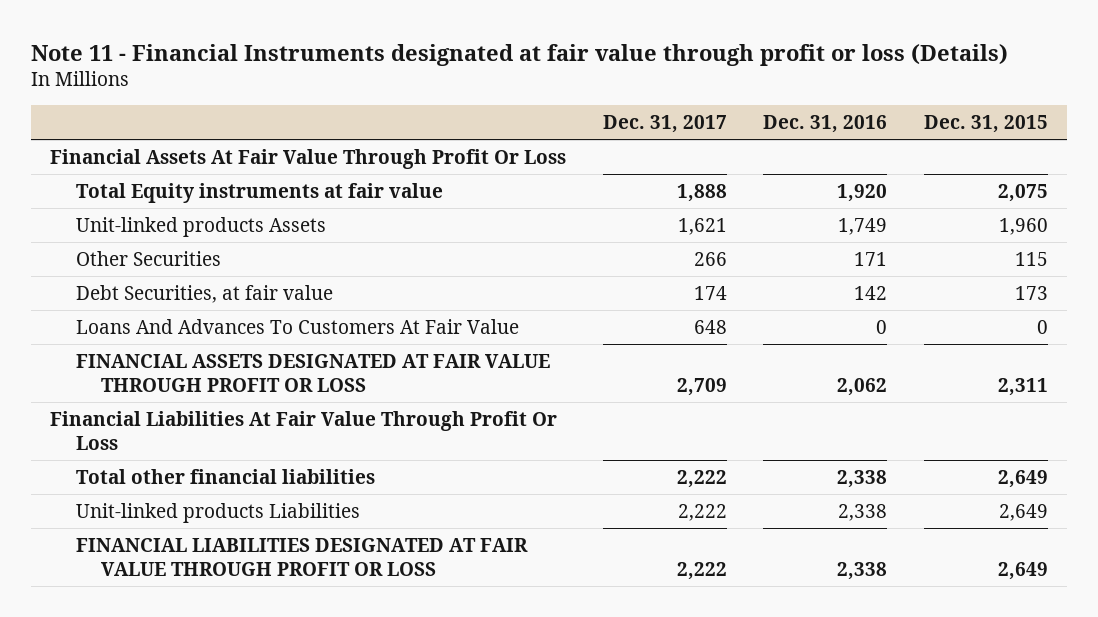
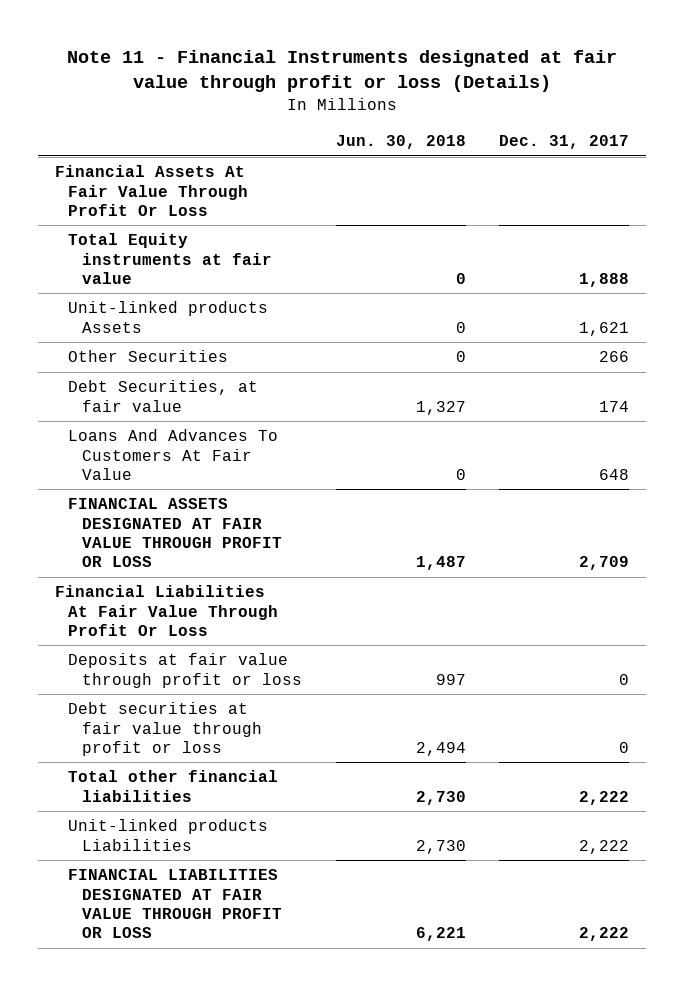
- | Dec. 31, 2017 | Dec. 31, 2016 | Dec. 31, 2015
+ | Jun. 30, 2018 | Dec. 31, 2017
+ Deposits at fair value through profit or loss | 997 | 0
+ Debt securities at fair value through profit or loss | 2,494 | 0

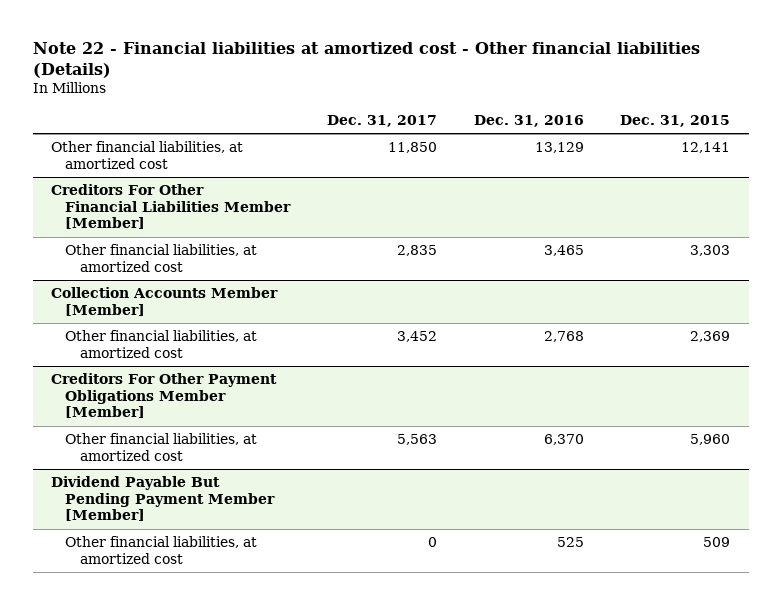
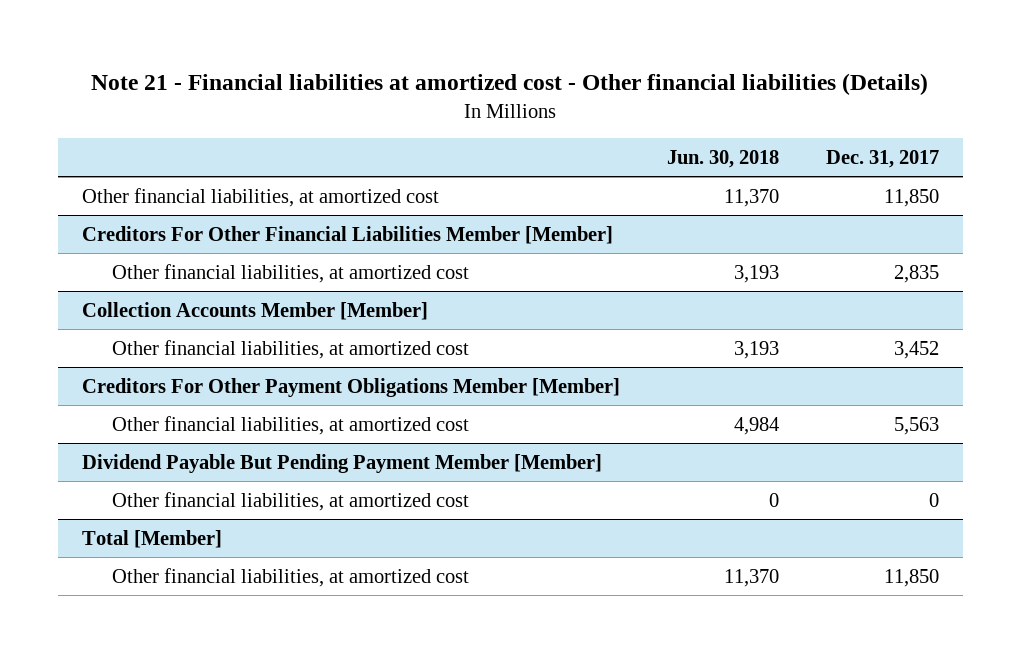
- Note 22 - Financial liabilities at amortized cost - Other financial liabilities (Details)
+ Note 21 - Financial liabilities at amortized cost - Other financial liabilities (Details)
- | Dec. 31, 2017 | Dec. 31, 2016 | Dec. 31, 2015
+ | Jun. 30, 2018 | Dec. 31, 2017
+ Total [Member]
+ Other financial liabilities, at amortized cost | 11,370 | 11,850

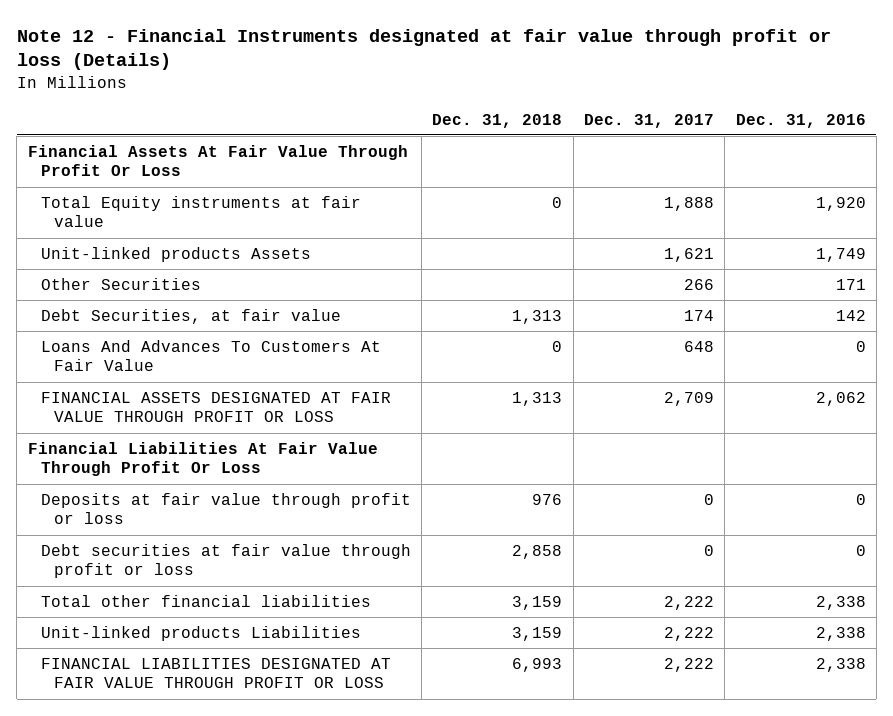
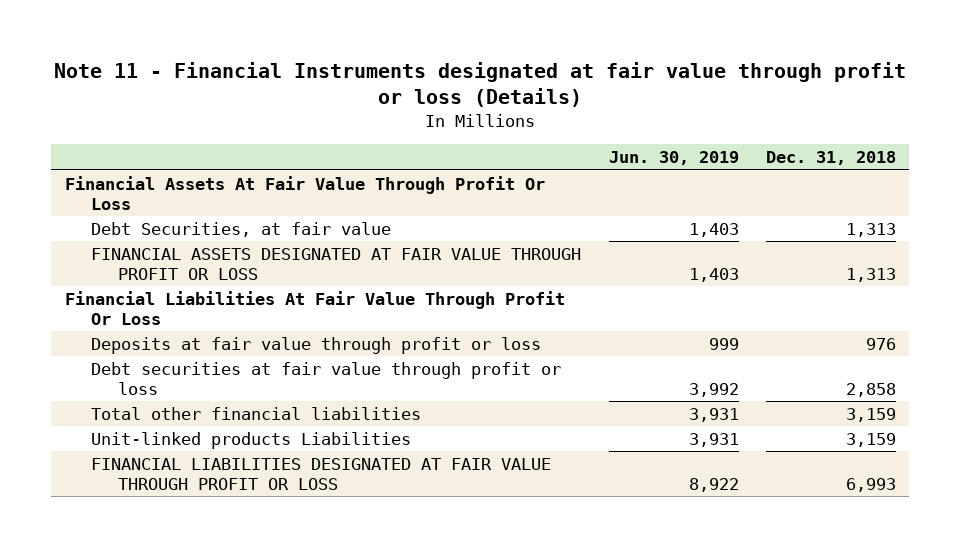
- Note 12 - Financial Instruments designated at fair value through profit or loss (Details)
+ Note 11 - Financial Instruments designated at fair value through profit or loss (Details)
- | Dec. 31, 2018 | Dec. 31, 2017 | Dec. 31, 2016
+ | Jun. 30, 2019 | Dec. 31, 2018
- Total Equity instruments at fair value | 0 | 1,888 | 1,920
- Unit-linked products Assets | | 1,621 | 1,749
- Other Securities | | 266 | 171
- Loans And Advances To Customers At Fair Value | 0 | 648 | 0

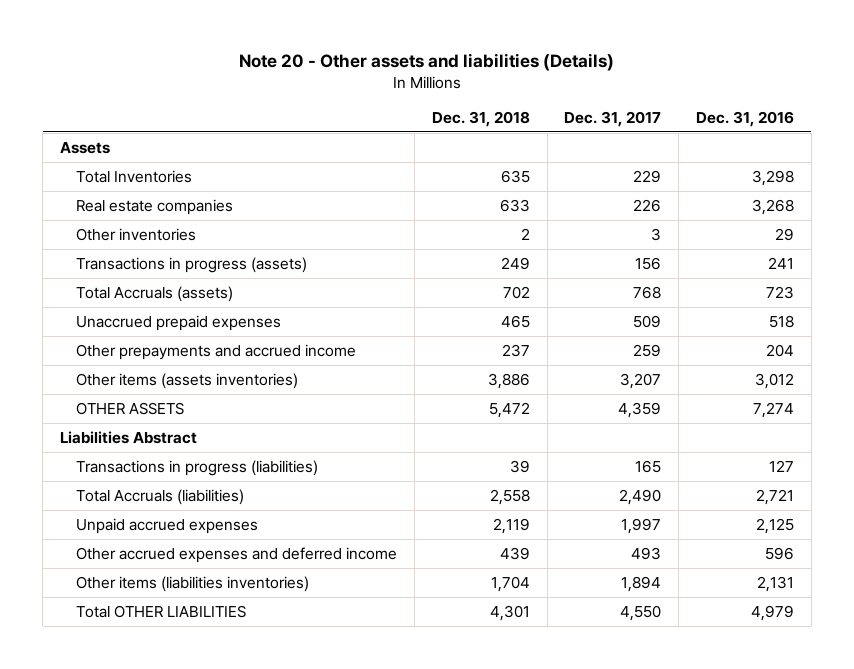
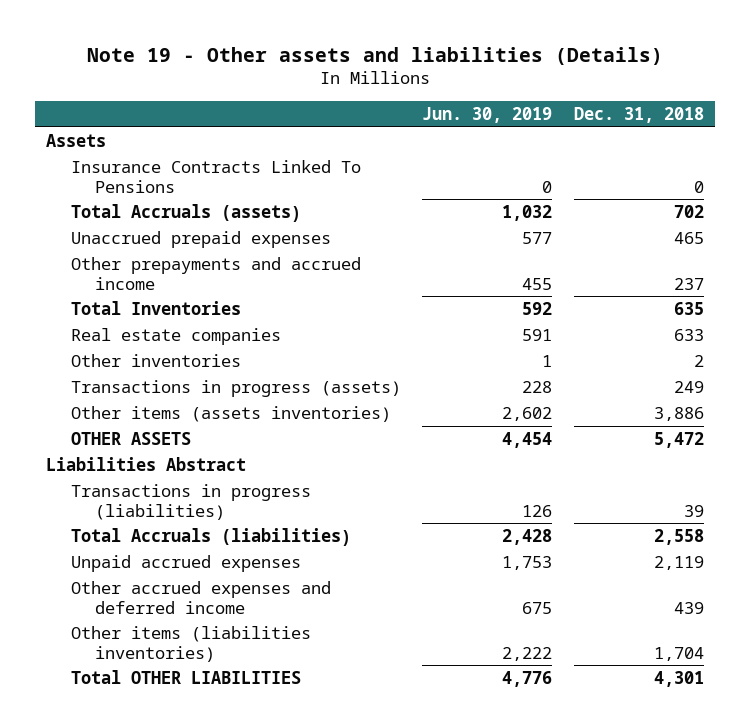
- Note 20 - Other assets and liabilities (Details)
+ Note 19 - Other assets and liabilities (Details)
- | Dec. 31, 2018 | Dec. 31, 2017 | Dec. 31, 2016
+ | Jun. 30, 2019 | Dec. 31, 2018
+ Insurance Contracts Linked To Pensions | 0 | 0
moved up: Total Accruals (assets) | 1,032 | 702
moved up: Unaccrued prepaid expenses | 577 | 465
moved up: Other prepayments and accrued income | 455 | 237

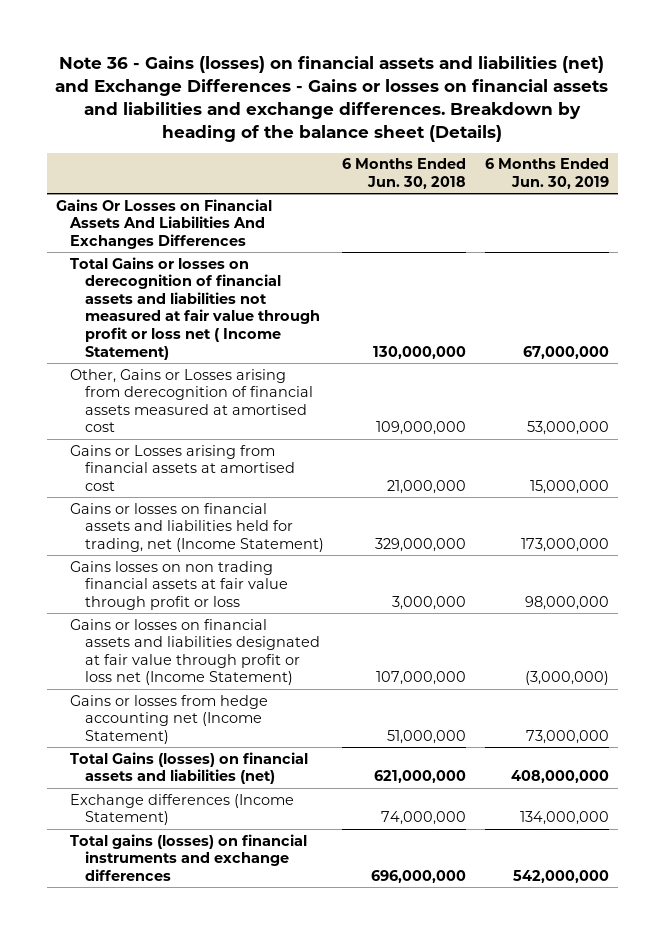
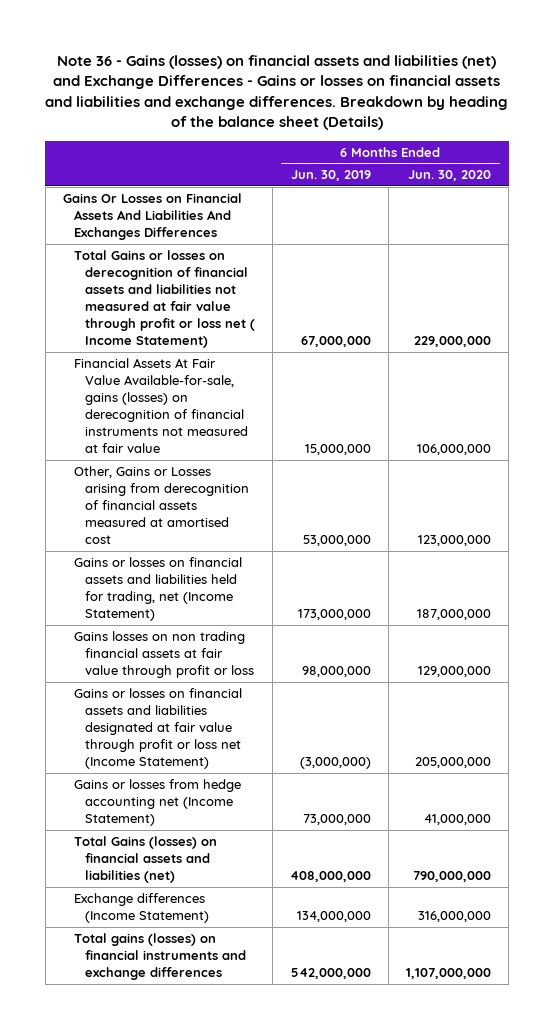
- | 6 Months Ended Jun. 30, 2018 | 6 Months Ended Jun. 30, 2019
+ | 6 Months Ended Jun. 30, 2019 | 6 Months Ended Jun. 30, 2020
+ Financial Assets At Fair Value Available-for-sale, gains (losses) on derecognition of financial instruments not measured at fair value | 15,000,000 | 106,000,000
- Gains or Losses arising from financial assets at amortised cost | 21,000,000 | 15,000,000

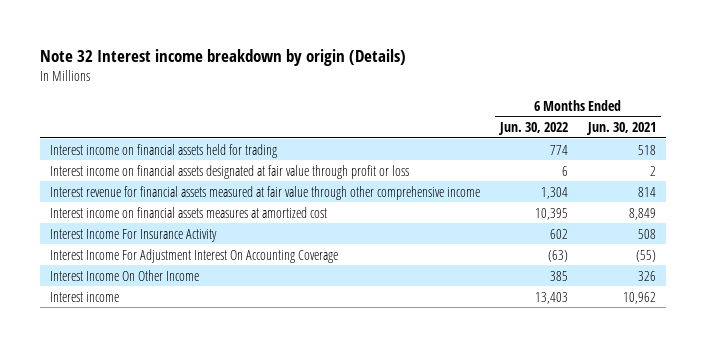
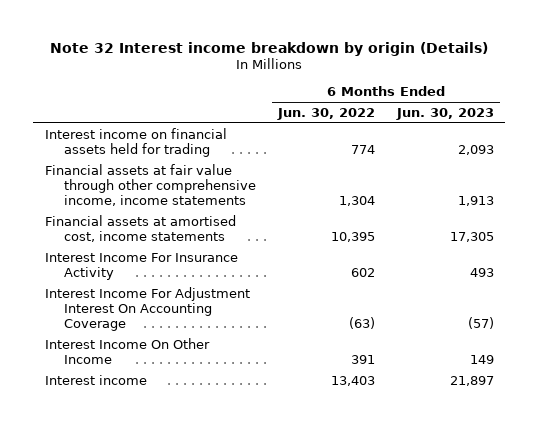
- | 6 Months Ended Jun. 30, 2022 | 6 Months Ended Jun. 30, 2021
+ | 6 Months Ended Jun. 30, 2022 | 6 Months Ended Jun. 30, 2023
- Interest income on financial assets designated at fair value through profit or loss | 6 | 2
- Interest revenue for financial assets measured at fair value through other comprehensive income | 1,304 | 814
- Interest income on financial assets measures at amortized cost | 10,395 | 8,849
+ Financial assets at fair value through other comprehensive income, income statements | 1,304 | 1,913
+ Financial assets at amortised cost, income statements | 10,395 | 17,305
- Interest Income On Other Income | 385 | 326
+ Interest Income On Other Income | 391 | 149

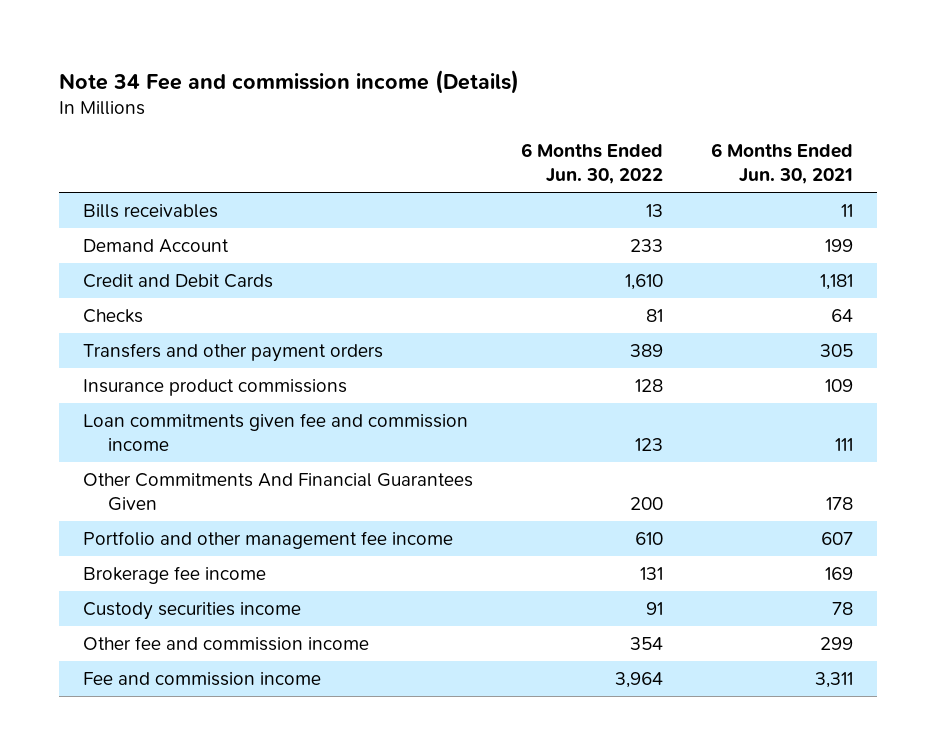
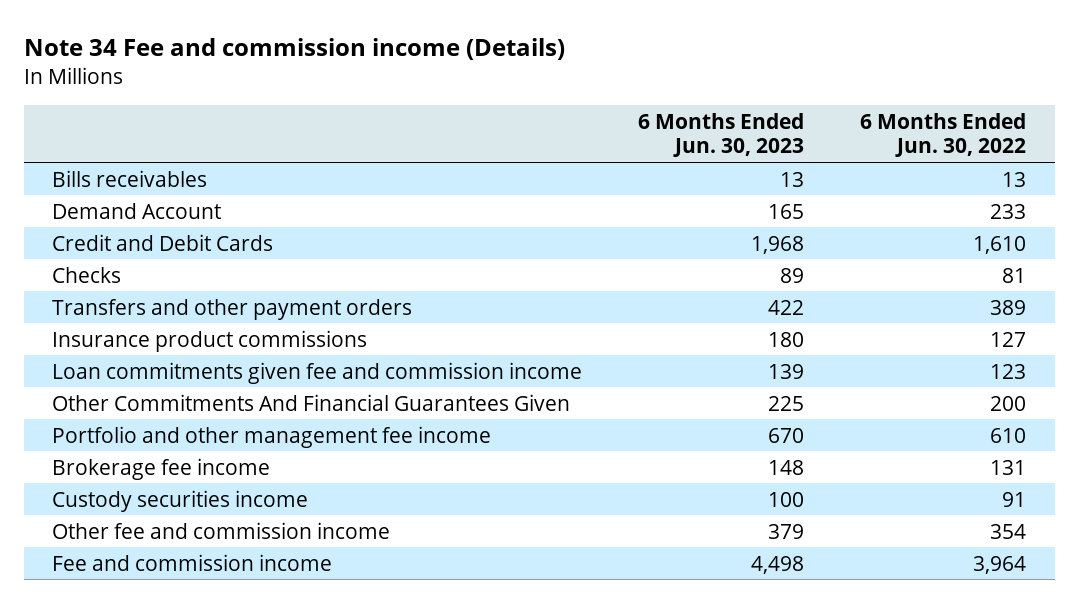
- | 6 Months Ended Jun. 30, 2022 | 6 Months Ended Jun. 30, 2021
+ | 6 Months Ended Jun. 30, 2023 | 6 Months Ended Jun. 30, 2022
- Insurance product commissions | 128 | 109
+ Insurance product commissions | 180 | 127

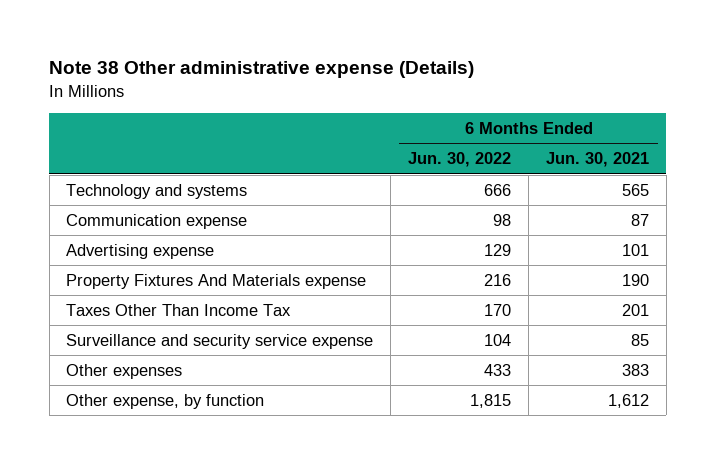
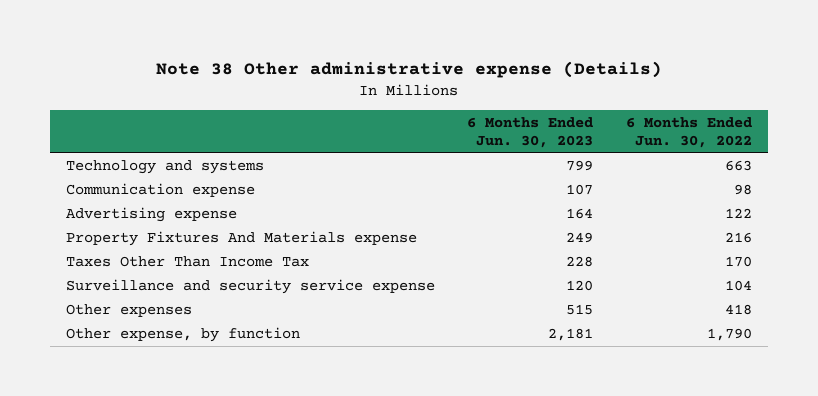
- | 6 Months Ended Jun. 30, 2022 | 6 Months Ended Jun. 30, 2021
+ | 6 Months Ended Jun. 30, 2023 | 6 Months Ended Jun. 30, 2022
- Technology and systems | 666 | 565
+ Technology and systems | 799 | 663
- Advertising expense | 129 | 101
+ Advertising expense | 164 | 122
- Other expenses | 433 | 383
- Other expense, by function | 1,815 | 1,612
+ Other expenses | 515 | 418
+ Other expense, by function | 2,181 | 1,790

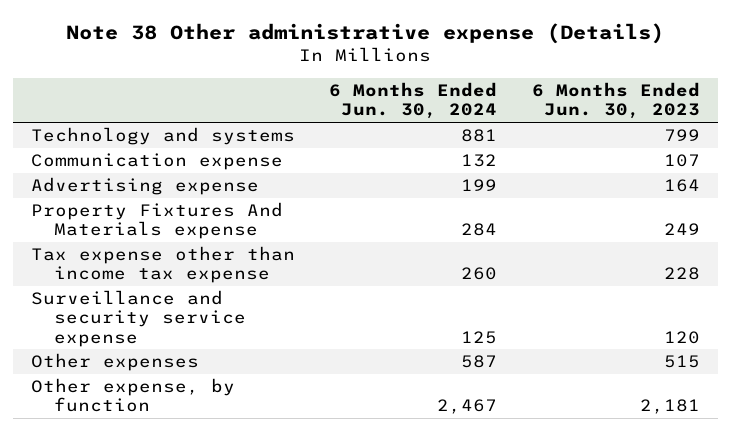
- | 6 Months Ended Jun. 30, 2023 | 6 Months Ended Jun. 30, 2022
+ | 6 Months Ended Jun. 30, 2024 | 6 Months Ended Jun. 30, 2023
- Taxes Other Than Income Tax | 228 | 170
+ Tax expense other than income tax expense | 260 | 228

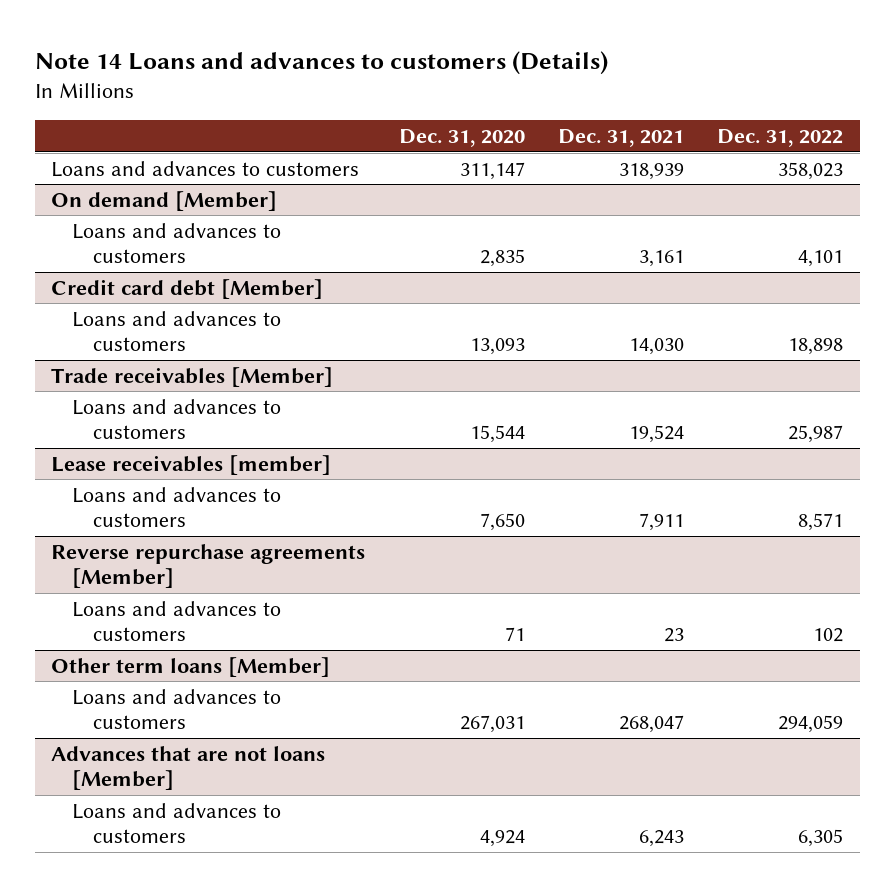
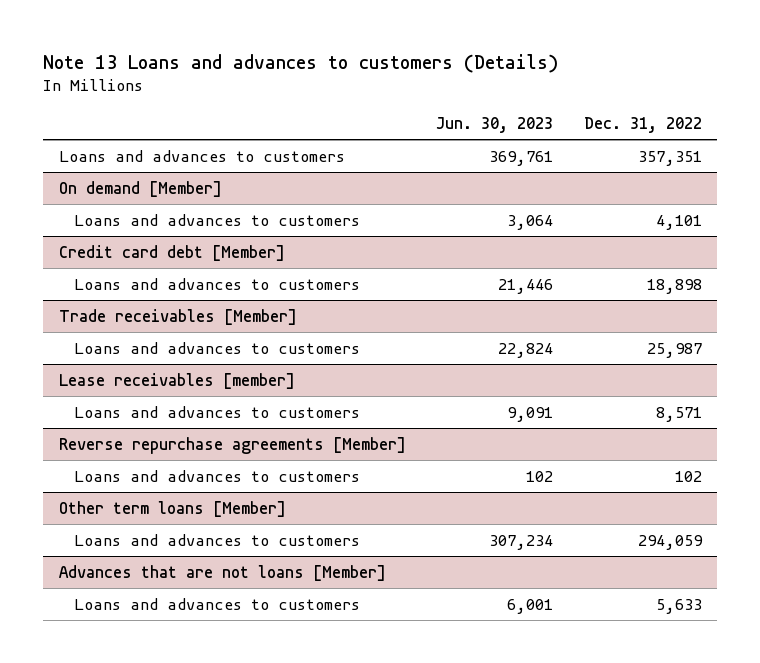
- Note 14 Loans and advances to customers (Details)
+ Note 13 Loans and advances to customers (Details)
- | Dec. 31, 2020 | Dec. 31, 2021 | Dec. 31, 2022
+ | Jun. 30, 2023 | Dec. 31, 2022
- Loans and advances to customers | 311,147 | 318,939 | 358,023
+ Loans and advances to customers | 369,761 | 357,351
@ Advances that are not loans [Member]
- Loans and advances to customers | 4,924 | 6,243 | 6,305
+ Loans and advances to customers | 6,001 | 5,633

